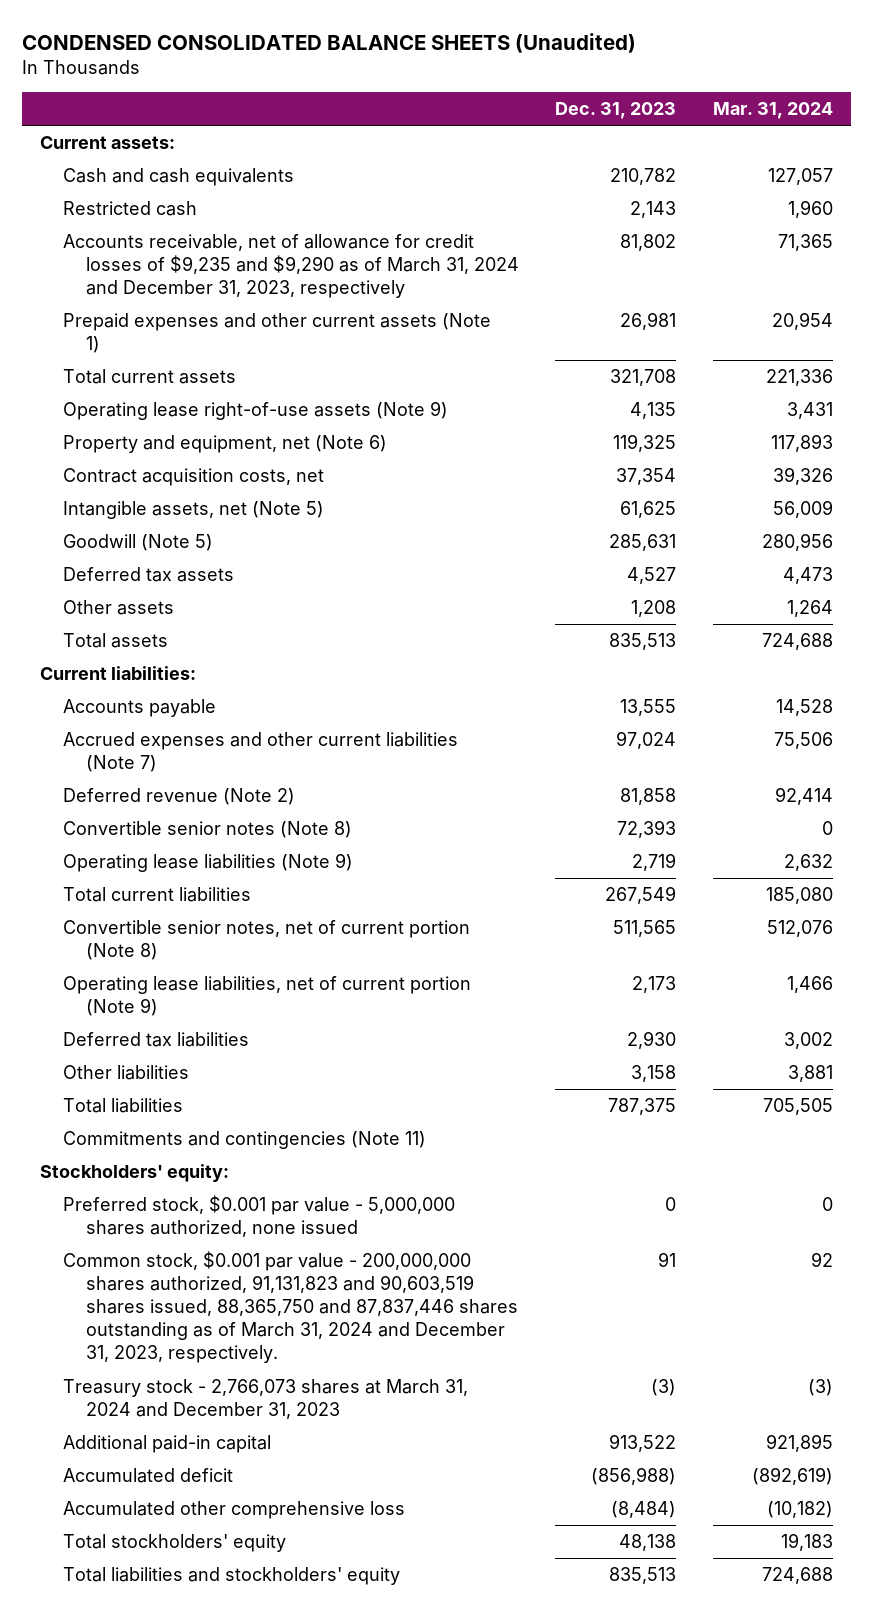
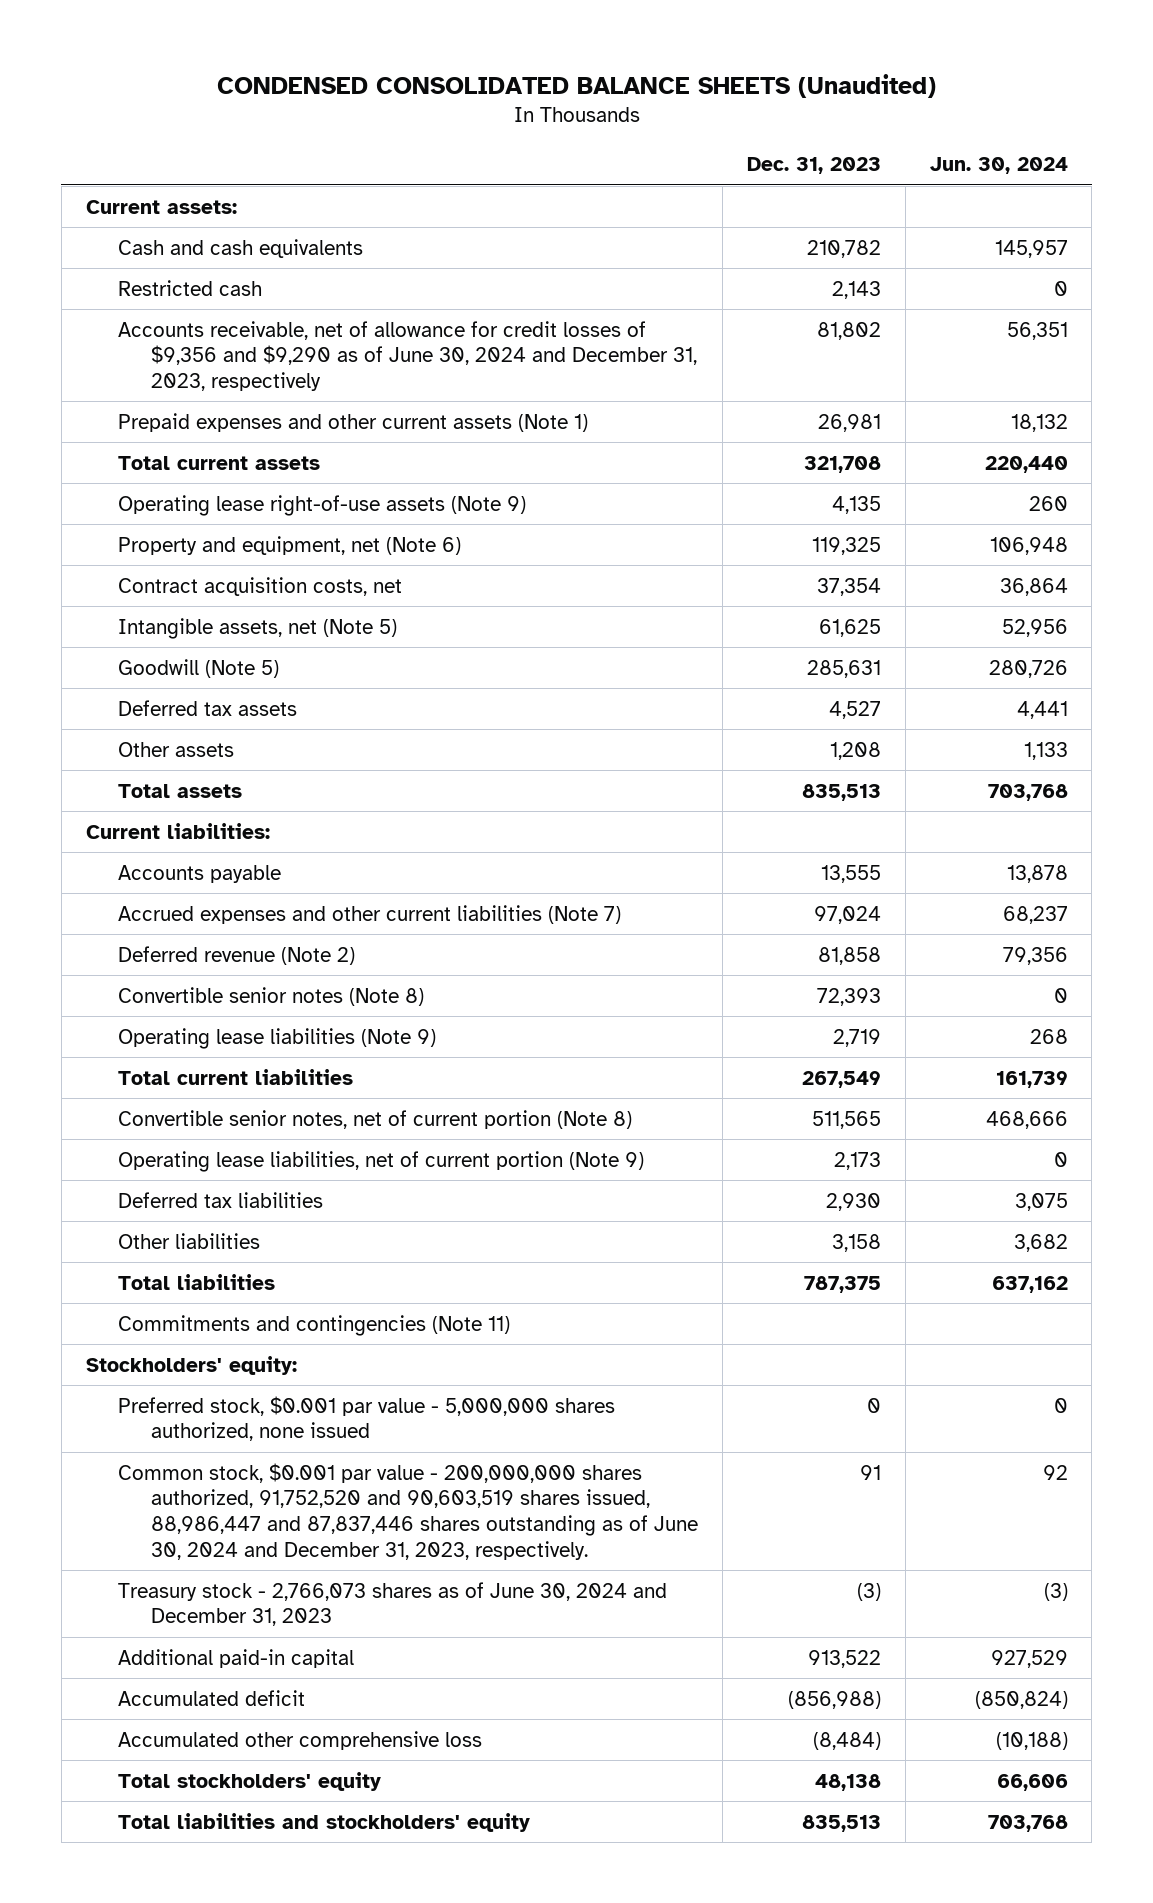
- | Dec. 31, 2023 | Mar. 31, 2024
+ | Dec. 31, 2023 | Jun. 30, 2024
- Accounts receivable, net of allowance for credit losses of $9,235 and $9,290 as of March 31, 2024 and December 31, 2023, respectively | 81,802 | 71,365
+ Accounts receivable, net of allowance for credit losses of $9,356 and $9,290 as of June 30, 2024 and December 31, 2023, respectively | 81,802 | 56,351
- Common stock, $0.001 par value - 200,000,000 shares authorized, 91,131,823 and 90,603,519 shares issued, 88,365,750 and 87,837,446 shares outstanding as of March 31, 2024 and December 31, 2023, respectively. | 91 | 92
- Treasury stock - 2,766,073 shares at March 31, 2024 and December 31, 2023 | (3) | (3)
+ Common stock, $0.001 par value - 200,000,000 shares authorized, 91,752,520 and 90,603,519 shares issued, 88,986,447 and 87,837,446 shares outstanding as of June 30, 2024 and December 31, 2023, respectively. | 91 | 92
+ Treasury stock - 2,766,073 shares as of June 30, 2024 and December 31, 2023 | (3) | (3)

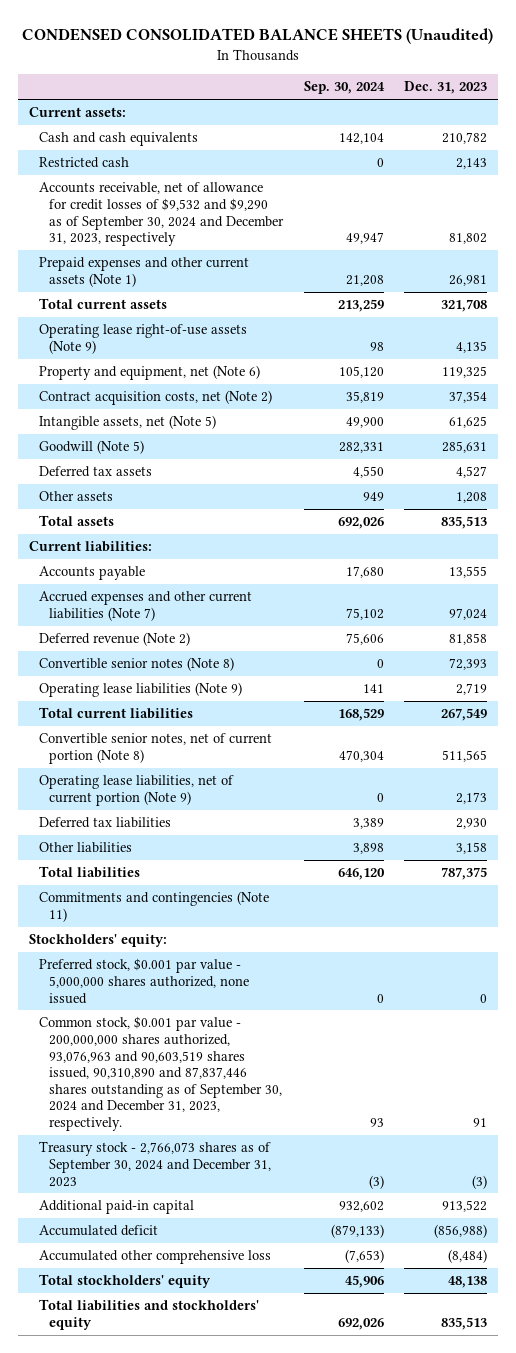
- | Dec. 31, 2023 | Jun. 30, 2024
+ | Sep. 30, 2024 | Dec. 31, 2023
- Accounts receivable, net of allowance for credit losses of $9,356 and $9,290 as of June 30, 2024 and December 31, 2023, respectively | 81,802 | 56,351
+ Accounts receivable, net of allowance for credit losses of $9,532 and $9,290 as of September 30, 2024 and December 31, 2023, respectively | 49,947 | 81,802
- Contract acquisition costs, net | 37,354 | 36,864
+ Contract acquisition costs, net (Note 2) | 35,819 | 37,354
- Common stock, $0.001 par value - 200,000,000 shares authorized, 91,752,520 and 90,603,519 shares issued, 88,986,447 and 87,837,446 shares outstanding as of June 30, 2024 and December 31, 2023, respectively. | 91 | 92
- Treasury stock - 2,766,073 shares as of June 30, 2024 and December 31, 2023 | (3) | (3)
+ Common stock, $0.001 par value - 200,000,000 shares authorized, 93,076,963 and 90,603,519 shares issued, 90,310,890 and 87,837,446 shares outstanding as of September 30, 2024 and December 31, 2023, respectively. | 93 | 91
+ Treasury stock - 2,766,073 shares as of September 30, 2024 and December 31, 2023 | (3) | (3)

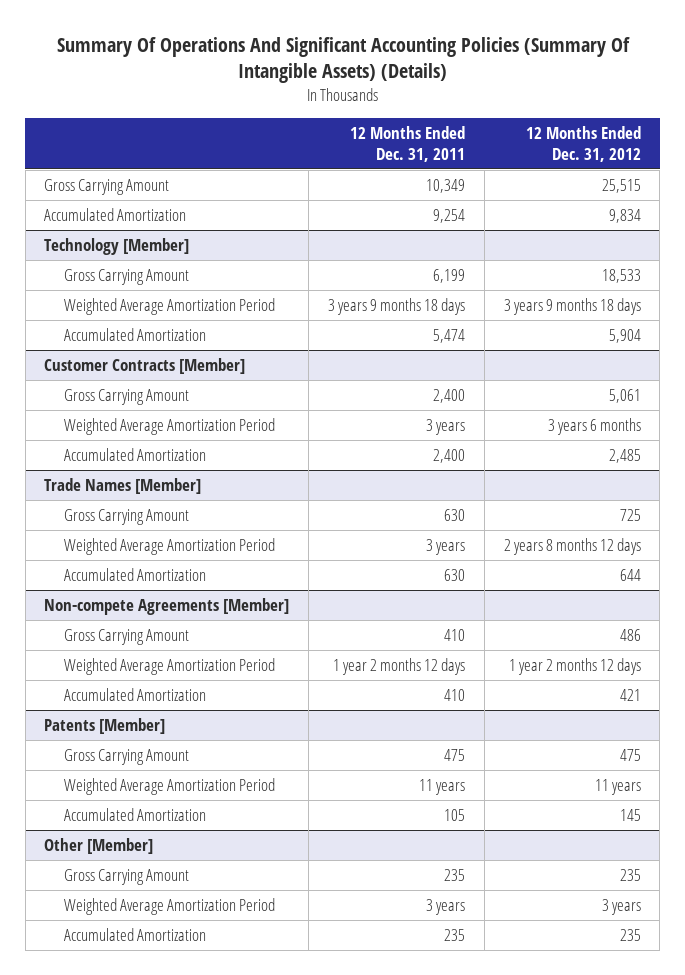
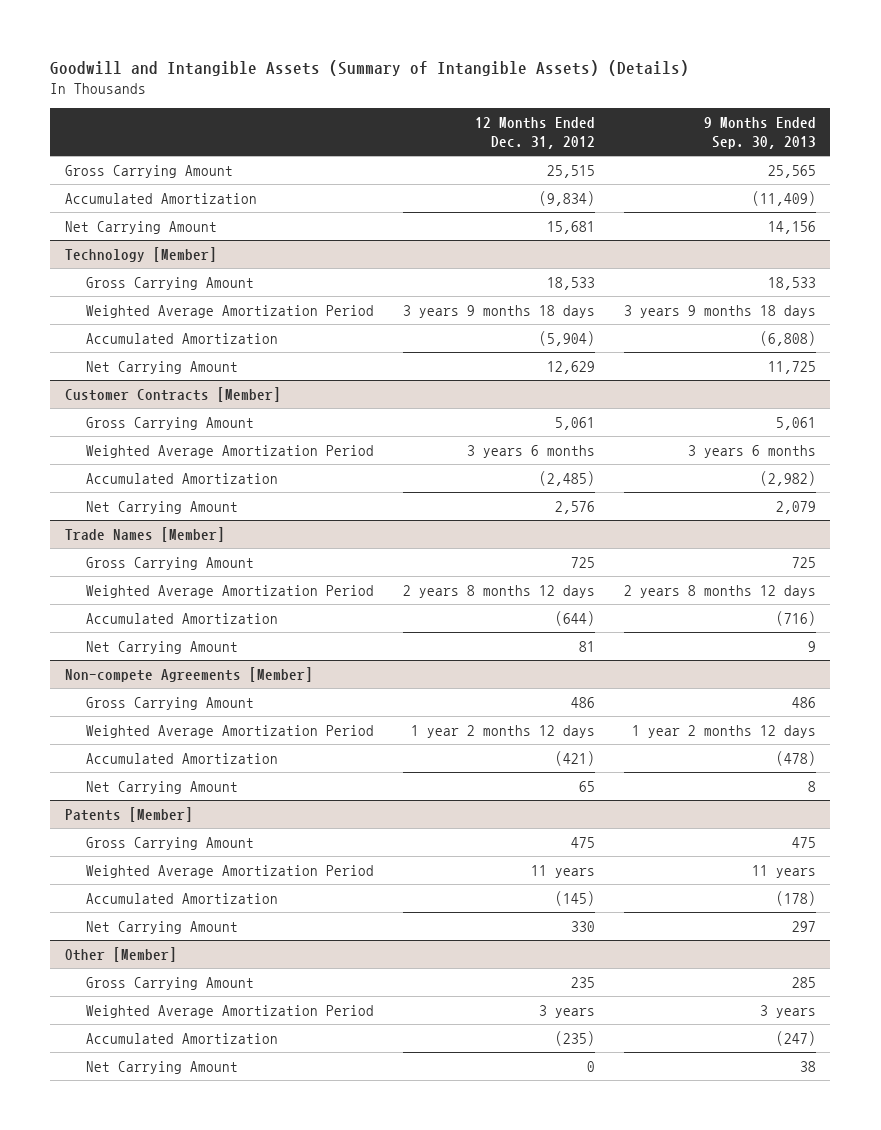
- Summary Of Operations And Significant Accounting Policies (Summary Of Intangible Assets) (Details)
+ Goodwill and Intangible Assets (Summary of Intangible Assets) (Details)
- | 12 Months Ended Dec. 31, 2011 | 12 Months Ended Dec. 31, 2012
+ | 12 Months Ended Dec. 31, 2012 | 9 Months Ended Sep. 30, 2013
- Accumulated Amortization | 9,254 | 9,834
+ Accumulated Amortization | (9,834) | (11,409)
+ Net Carrying Amount | 15,681 | 14,156
@ Technology [Member]
- Accumulated Amortization | 5,474 | 5,904
+ Accumulated Amortization | (5,904) | (6,808)
+ Net Carrying Amount | 12,629 | 11,725
@ Customer Contracts [Member]
- Accumulated Amortization | 2,400 | 2,485
+ Accumulated Amortization | (2,485) | (2,982)
+ Net Carrying Amount | 2,576 | 2,079
@ Trade Names [Member]
- Accumulated Amortization | 630 | 644
+ Accumulated Amortization | (644) | (716)
+ Net Carrying Amount | 81 | 9
@ Non-compete Agreements [Member]
- Accumulated Amortization | 410 | 421
+ Accumulated Amortization | (421) | (478)
+ Net Carrying Amount | 65 | 8
@ Patents [Member]
- Accumulated Amortization | 105 | 145
+ Accumulated Amortization | (145) | (178)
+ Net Carrying Amount | 330 | 297
@ Other [Member]
- Accumulated Amortization | 235 | 235
+ Accumulated Amortization | (235) | (247)
+ Net Carrying Amount | 0 | 38

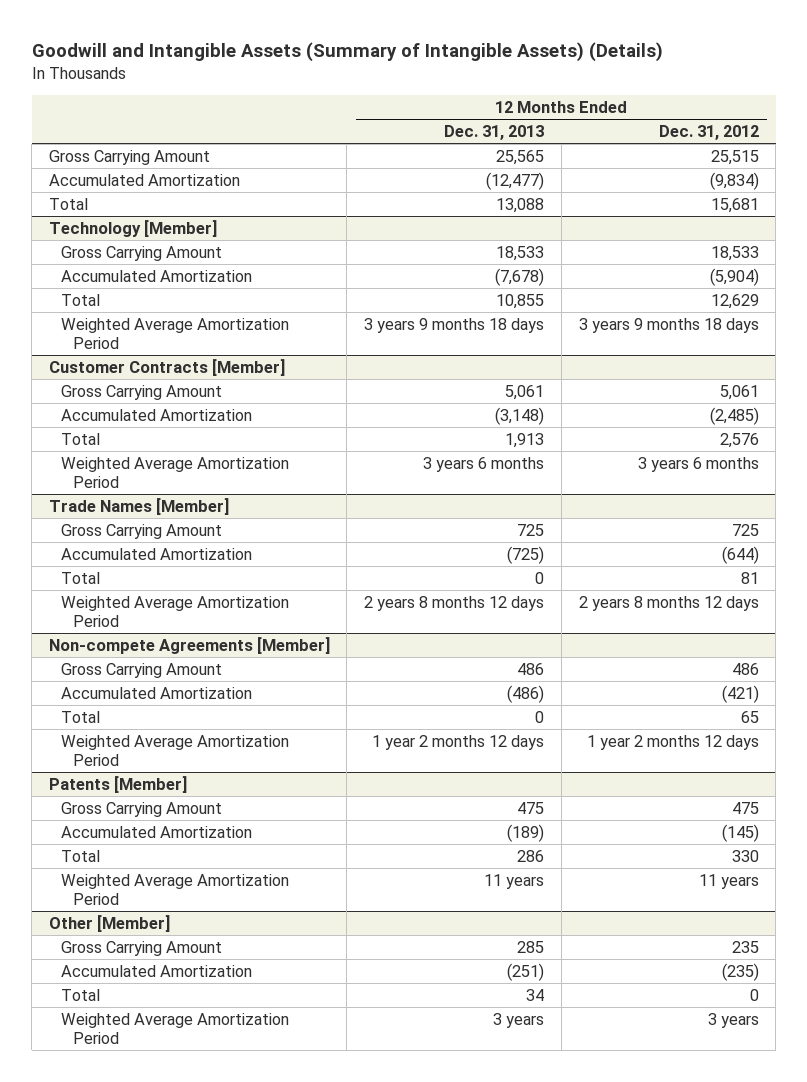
- | 12 Months Ended Dec. 31, 2012 | 9 Months Ended Sep. 30, 2013
+ | 12 Months Ended Dec. 31, 2013 | 12 Months Ended Dec. 31, 2012
- Net Carrying Amount | 15,681 | 14,156
+ Total | 13,088 | 15,681
@ Technology [Member]
- Net Carrying Amount | 12,629 | 11,725
+ Total | 10,855 | 12,629
moved down: Weighted Average Amortization Period | 3 years 9 months 18 days | 3 years 9 months 18 days
@ Customer Contracts [Member]
- Net Carrying Amount | 2,576 | 2,079
+ Total | 1,913 | 2,576
moved down: Weighted Average Amortization Period | 3 years 6 months | 3 years 6 months
@ Trade Names [Member]
- Net Carrying Amount | 81 | 9
+ Total | 0 | 81
moved down: Weighted Average Amortization Period | 2 years 8 months 12 days | 2 years 8 months 12 days
@ Non-compete Agreements [Member]
- Net Carrying Amount | 65 | 8
+ Total | 0 | 65
moved down: Weighted Average Amortization Period | 1 year 2 months 12 days | 1 year 2 months 12 days
@ Patents [Member]
- Net Carrying Amount | 330 | 297
+ Total | 286 | 330
moved down: Weighted Average Amortization Period | 11 years | 11 years
@ Other [Member]
- Net Carrying Amount | 0 | 38
+ Total | 34 | 0
moved down: Weighted Average Amortization Period | 3 years | 3 years

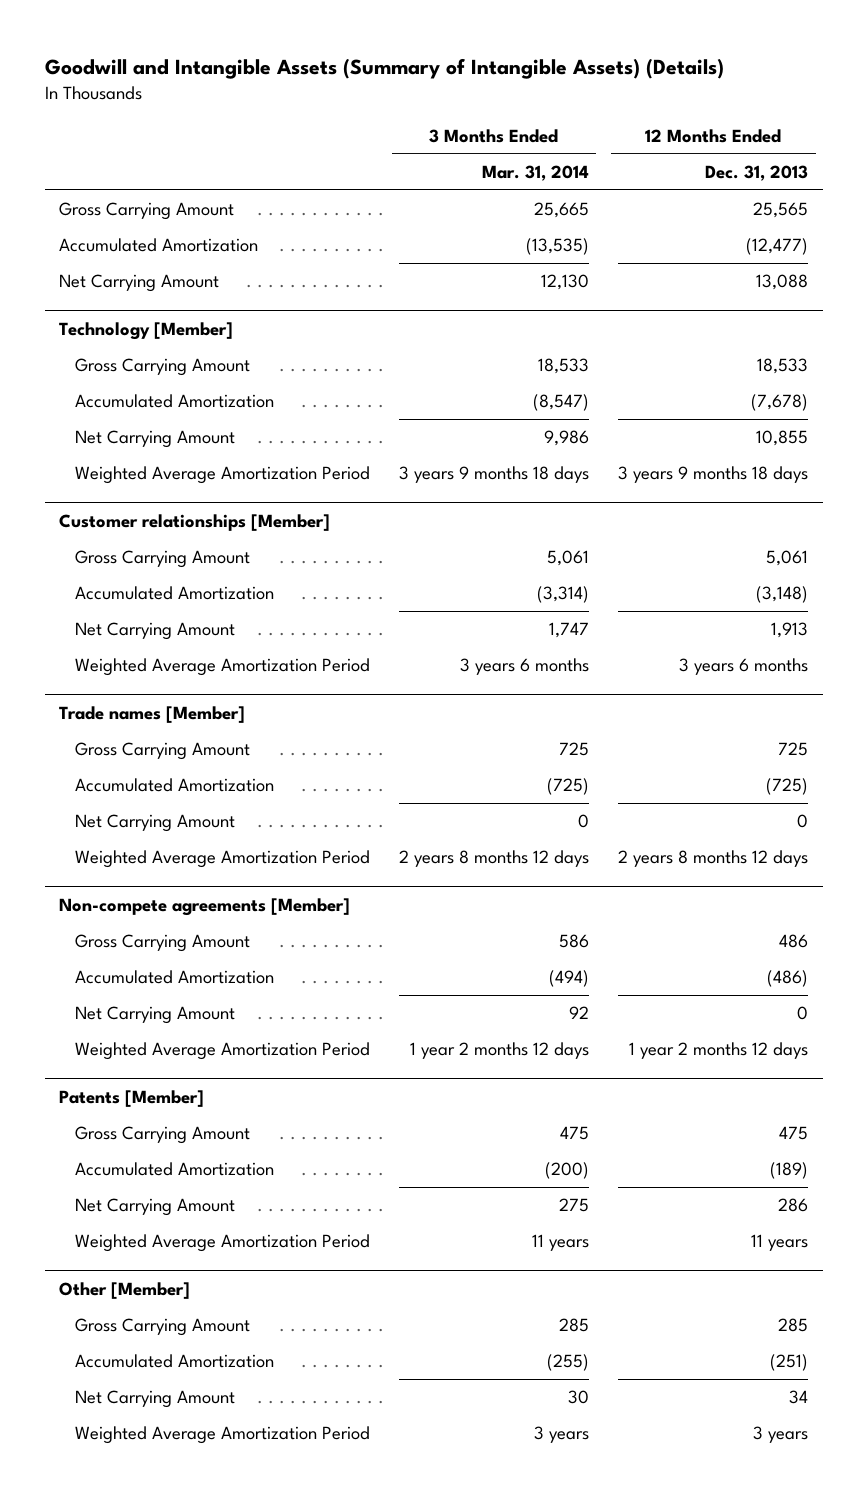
- | 12 Months Ended Dec. 31, 2013 | 12 Months Ended Dec. 31, 2012
+ | 3 Months Ended Mar. 31, 2014 | 12 Months Ended Dec. 31, 2013
- Total | 13,088 | 15,681
+ Net Carrying Amount | 12,130 | 13,088
@ Technology [Member]
- Total | 10,855 | 12,629
+ Net Carrying Amount | 9,986 | 10,855
- Customer Contracts [Member]
+ Customer relationships [Member]
- Total | 1,913 | 2,576
+ Net Carrying Amount | 1,747 | 1,913
- Trade Names [Member]
+ Trade names [Member]
- Total | 0 | 81
+ Net Carrying Amount | 0 | 0
- Non-compete Agreements [Member]
+ Non-compete agreements [Member]
- Total | 0 | 65
+ Net Carrying Amount | 92 | 0
@ Patents [Member]
- Total | 286 | 330
+ Net Carrying Amount | 275 | 286
@ Other [Member]
- Total | 34 | 0
+ Net Carrying Amount | 30 | 34

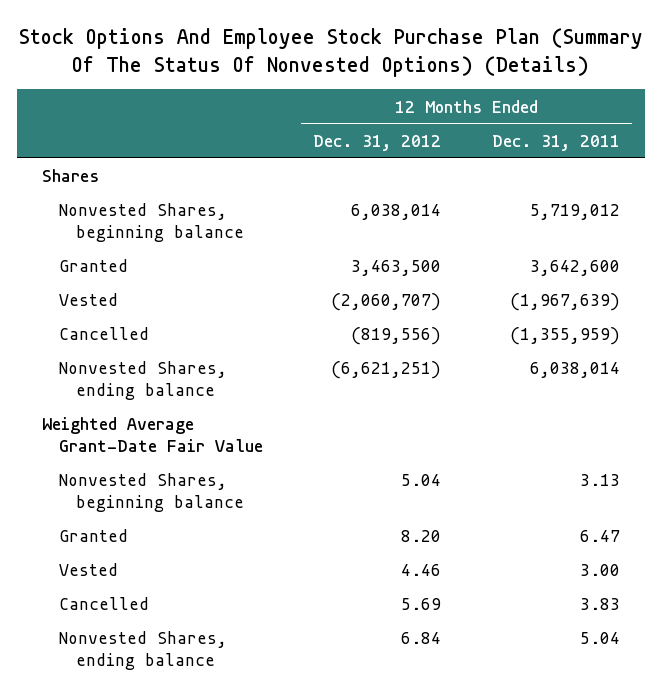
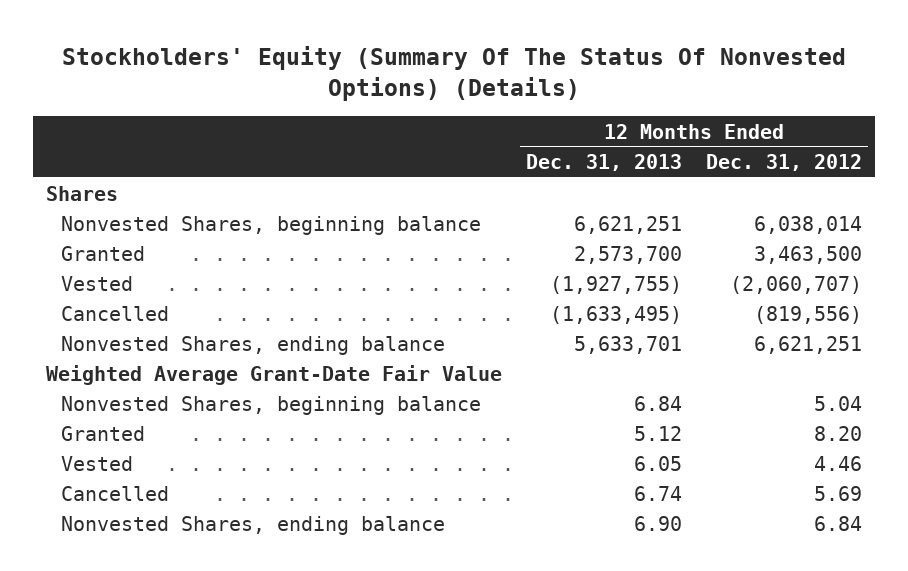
- Stock Options And Employee Stock Purchase Plan (Summary Of The Status Of Nonvested Options) (Details)
+ Stockholders' Equity (Summary Of The Status Of Nonvested Options) (Details)
- | 12 Months Ended Dec. 31, 2012 | 12 Months Ended Dec. 31, 2011
+ | 12 Months Ended Dec. 31, 2013 | 12 Months Ended Dec. 31, 2012
- Nonvested Shares, ending balance | (6,621,251) | 6,038,014
+ Nonvested Shares, ending balance | 5,633,701 | 6,621,251

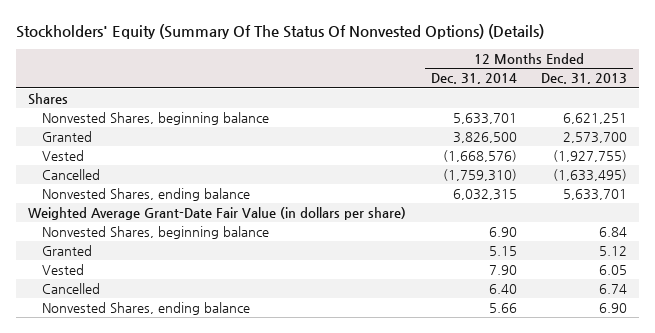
- | 12 Months Ended Dec. 31, 2013 | 12 Months Ended Dec. 31, 2012
+ | 12 Months Ended Dec. 31, 2014 | 12 Months Ended Dec. 31, 2013
- Weighted Average Grant-Date Fair Value
+ Weighted Average Grant-Date Fair Value (in dollars per share)

